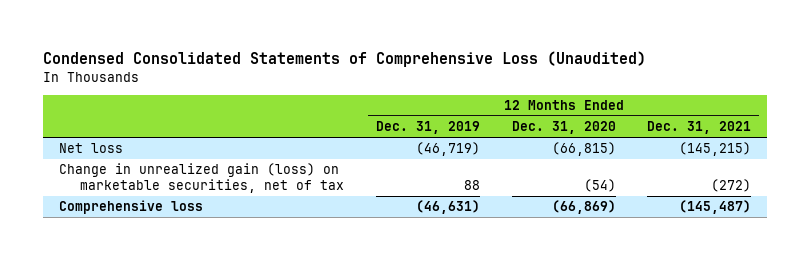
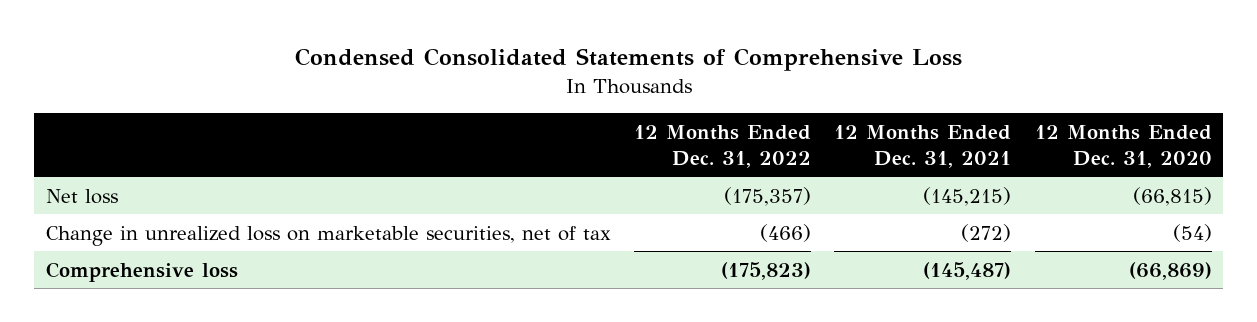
- Condensed Consolidated Statements of Comprehensive Loss (Unaudited)
+ Condensed Consolidated Statements of Comprehensive Loss
- | 12 Months Ended Dec. 31, 2019 | 12 Months Ended Dec. 31, 2020 | 12 Months Ended Dec. 31, 2021
+ | 12 Months Ended Dec. 31, 2022 | 12 Months Ended Dec. 31, 2021 | 12 Months Ended Dec. 31, 2020
- Change in unrealized gain (loss) on marketable securities, net of tax | 88 | (54) | (272)
+ Change in unrealized loss on marketable securities, net of tax | (466) | (272) | (54)

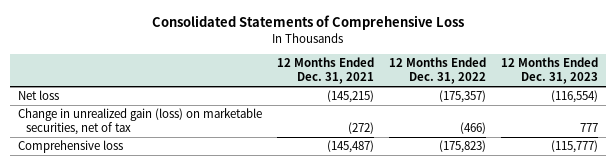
- Condensed Consolidated Statements of Comprehensive Loss
+ Consolidated Statements of Comprehensive Loss
- | 12 Months Ended Dec. 31, 2022 | 12 Months Ended Dec. 31, 2021 | 12 Months Ended Dec. 31, 2020
+ | 12 Months Ended Dec. 31, 2021 | 12 Months Ended Dec. 31, 2022 | 12 Months Ended Dec. 31, 2023
- Change in unrealized loss on marketable securities, net of tax | (466) | (272) | (54)
+ Change in unrealized gain (loss) on marketable securities, net of tax | (272) | (466) | 777

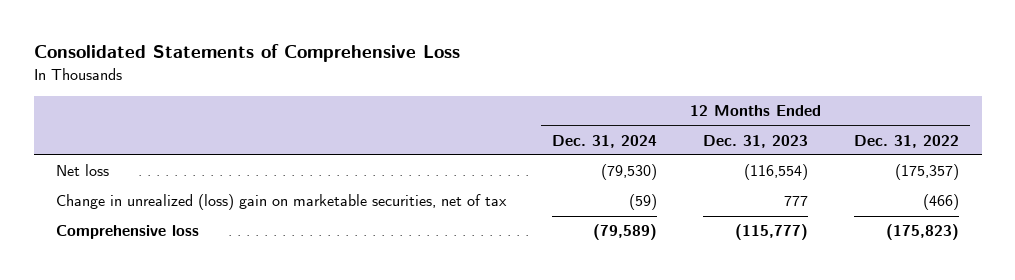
- | 12 Months Ended Dec. 31, 2021 | 12 Months Ended Dec. 31, 2022 | 12 Months Ended Dec. 31, 2023
+ | 12 Months Ended Dec. 31, 2024 | 12 Months Ended Dec. 31, 2023 | 12 Months Ended Dec. 31, 2022
- Change in unrealized gain (loss) on marketable securities, net of tax | (272) | (466) | 777
+ Change in unrealized (loss) gain on marketable securities, net of tax | (59) | 777 | (466)

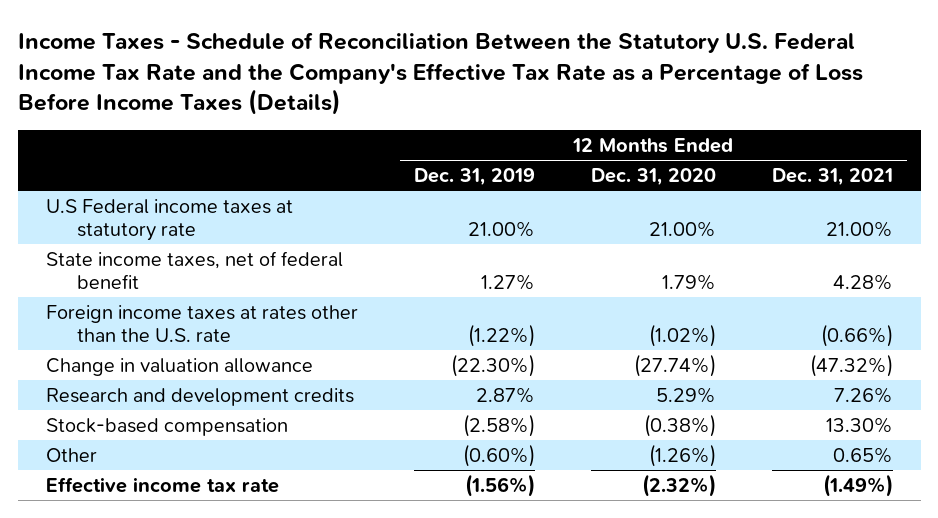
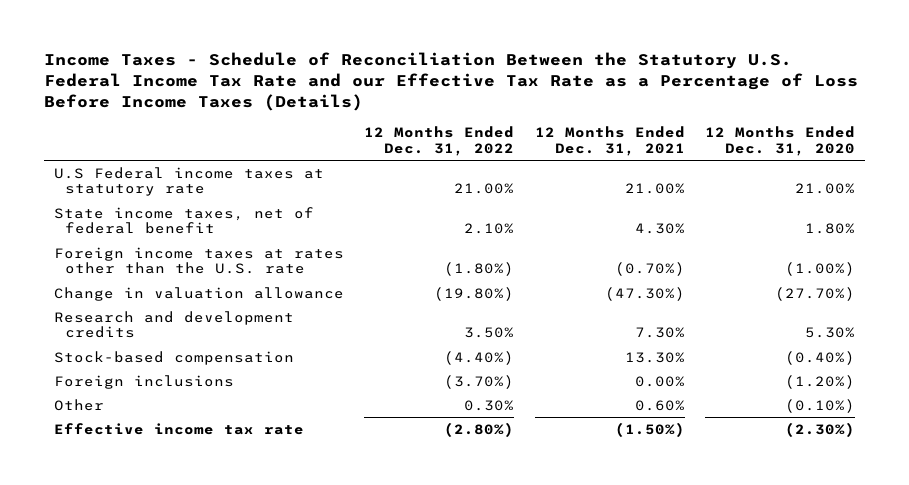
- Income Taxes - Schedule of Reconciliation Between the Statutory U.S. Federal Income Tax Rate and the Company's Effective Tax Rate as a Percentage of Loss Before Income Taxes (Details)
+ Income Taxes - Schedule of Reconciliation Between the Statutory U.S. Federal Income Tax Rate and our Effective Tax Rate as a Percentage of Loss Before Income Taxes (Details)
- | 12 Months Ended Dec. 31, 2019 | 12 Months Ended Dec. 31, 2020 | 12 Months Ended Dec. 31, 2021
+ | 12 Months Ended Dec. 31, 2022 | 12 Months Ended Dec. 31, 2021 | 12 Months Ended Dec. 31, 2020
- State income taxes, net of federal benefit | 1.27% | 1.79% | 4.28%
- Foreign income taxes at rates other than the U.S. rate | (1.22%) | (1.02%) | (0.66%)
- Change in valuation allowance | (22.30%) | (27.74%) | (47.32%)
- Research and development credits | 2.87% | 5.29% | 7.26%
- Stock-based compensation | (2.58%) | (0.38%) | 13.30%
- Other | (0.60%) | (1.26%) | 0.65%
- Effective income tax rate | (1.56%) | (2.32%) | (1.49%)
+ State income taxes, net of federal benefit | 2.10% | 4.30% | 1.80%
+ Foreign income taxes at rates other than the U.S. rate | (1.80%) | (0.70%) | (1.00%)
+ Change in valuation allowance | (19.80%) | (47.30%) | (27.70%)
+ Research and development credits | 3.50% | 7.30% | 5.30%
+ Stock-based compensation | (4.40%) | 13.30% | (0.40%)
+ Foreign inclusions | (3.70%) | 0.00% | (1.20%)
+ Other | 0.30% | 0.60% | (0.10%)
+ Effective income tax rate | (2.80%) | (1.50%) | (2.30%)

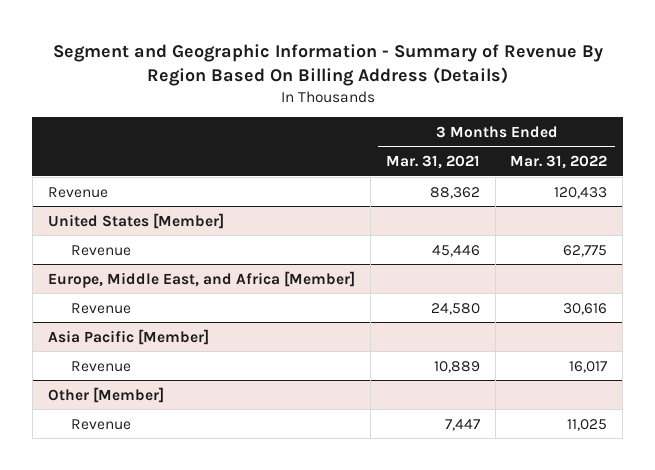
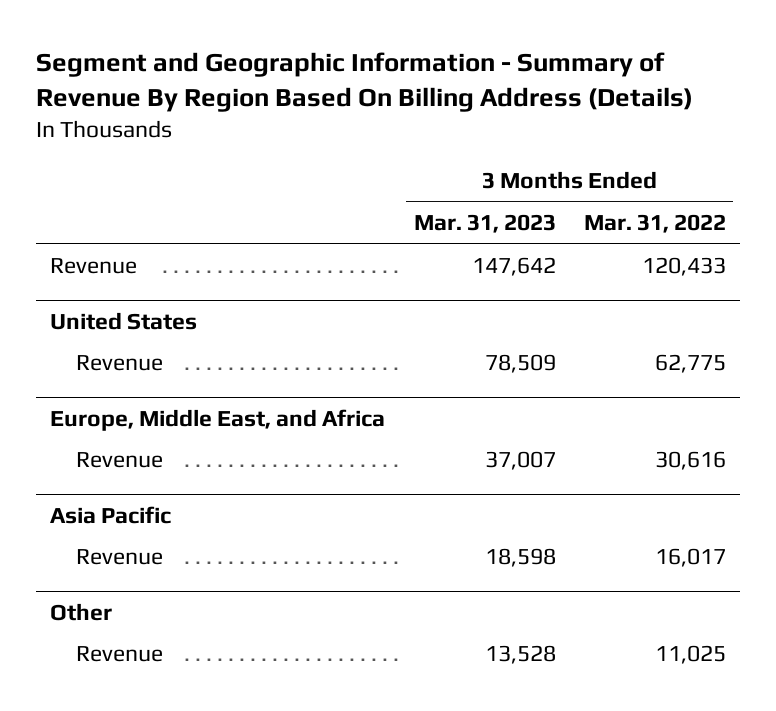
- | 3 Months Ended Mar. 31, 2021 | 3 Months Ended Mar. 31, 2022
+ | 3 Months Ended Mar. 31, 2023 | 3 Months Ended Mar. 31, 2022
- United States [Member]
+ United States
- Europe, Middle East, and Africa [Member]
+ Europe, Middle East, and Africa
- Asia Pacific [Member]
+ Asia Pacific
- Other [Member]
+ Other

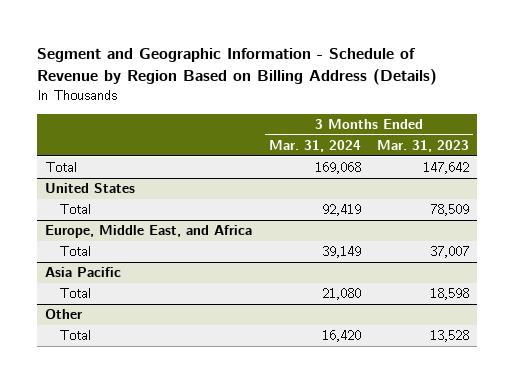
- Segment and Geographic Information - Summary of Revenue By Region Based On Billing Address (Details)
+ Segment and Geographic Information - Schedule of Revenue by Region Based on Billing Address (Details)
- | 3 Months Ended Mar. 31, 2023 | 3 Months Ended Mar. 31, 2022
+ | 3 Months Ended Mar. 31, 2024 | 3 Months Ended Mar. 31, 2023
- Revenue | 147,642 | 120,433
+ Total | 169,068 | 147,642
@ United States
- Revenue | 78,509 | 62,775
+ Total | 92,419 | 78,509
@ Europe, Middle East, and Africa
- Revenue | 37,007 | 30,616
+ Total | 39,149 | 37,007
@ Asia Pacific
- Revenue | 18,598 | 16,017
+ Total | 21,080 | 18,598
@ Other
- Revenue | 13,528 | 11,025
+ Total | 16,420 | 13,528

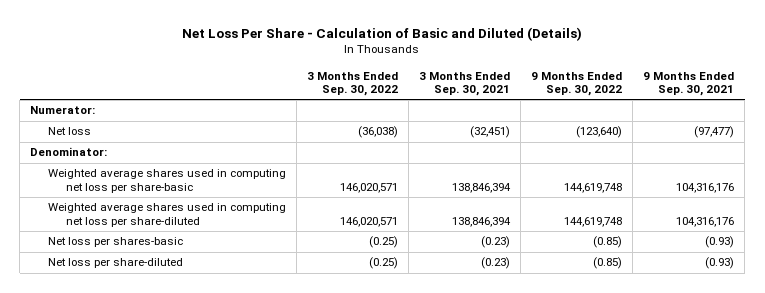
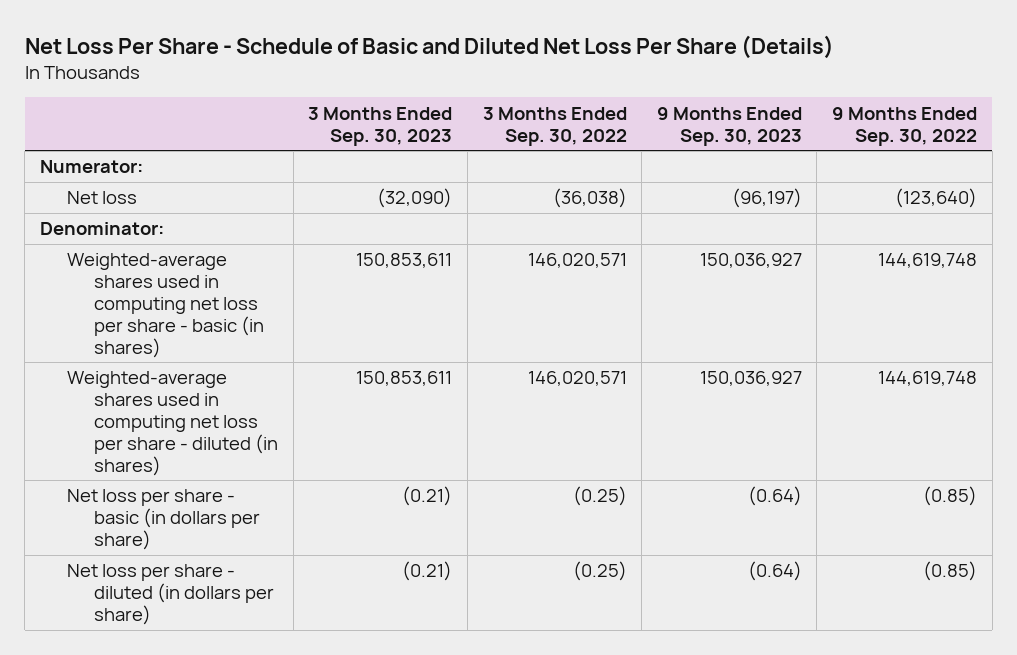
- Net Loss Per Share - Calculation of Basic and Diluted (Details)
+ Net Loss Per Share - Schedule of Basic and Diluted Net Loss Per Share (Details)
- | 3 Months Ended Sep. 30, 2022 | 3 Months Ended Sep. 30, 2021 | 9 Months Ended Sep. 30, 2022 | 9 Months Ended Sep. 30, 2021
+ | 3 Months Ended Sep. 30, 2023 | 3 Months Ended Sep. 30, 2022 | 9 Months Ended Sep. 30, 2023 | 9 Months Ended Sep. 30, 2022
- Weighted average shares used in computing net loss per share-basic | 146,020,571 | 138,846,394 | 144,619,748 | 104,316,176
- Weighted average shares used in computing net loss per share-diluted | 146,020,571 | 138,846,394 | 144,619,748 | 104,316,176
- Net loss per shares-basic | (0.25) | (0.23) | (0.85) | (0.93)
- Net loss per share-diluted | (0.25) | (0.23) | (0.85) | (0.93)
+ Weighted-average shares used in computing net loss per share - basic (in shares) | 150,853,611 | 146,020,571 | 150,036,927 | 144,619,748
+ Weighted-average shares used in computing net loss per share - diluted (in shares) | 150,853,611 | 146,020,571 | 150,036,927 | 144,619,748
+ Net loss per share - basic (in dollars per share) | (0.21) | (0.25) | (0.64) | (0.85)
+ Net loss per share - diluted (in dollars per share) | (0.21) | (0.25) | (0.64) | (0.85)

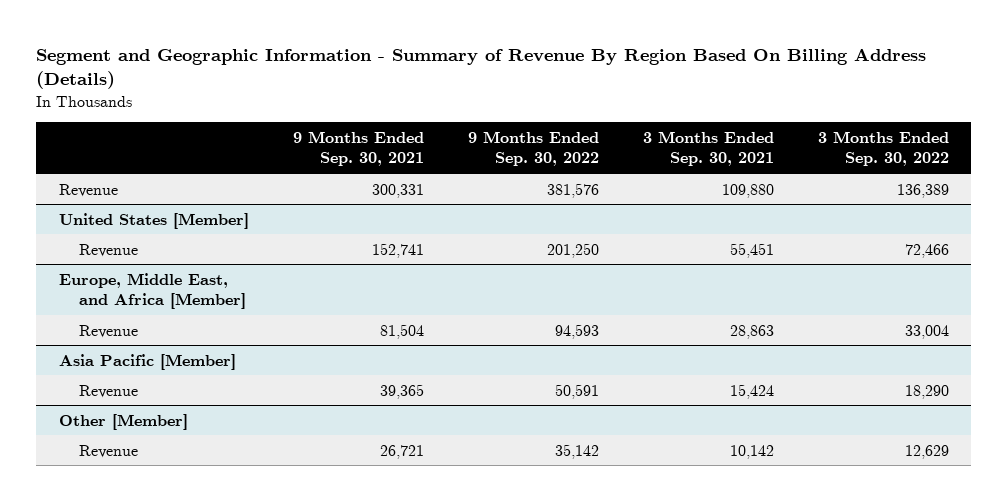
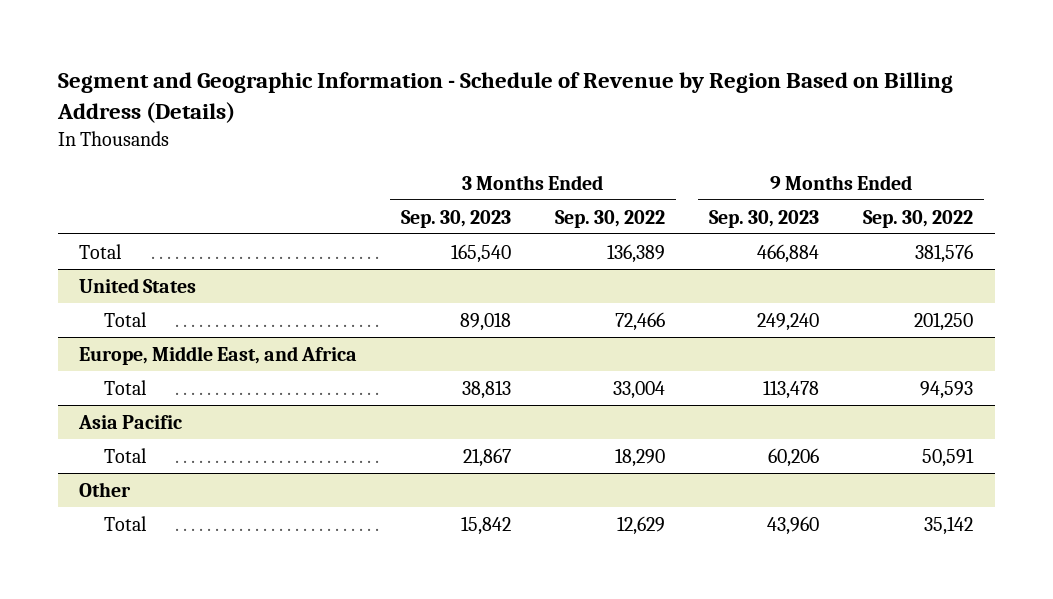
- Segment and Geographic Information - Summary of Revenue By Region Based On Billing Address (Details)
+ Segment and Geographic Information - Schedule of Revenue by Region Based on Billing Address (Details)
- | 9 Months Ended Sep. 30, 2021 | 9 Months Ended Sep. 30, 2022 | 3 Months Ended Sep. 30, 2021 | 3 Months Ended Sep. 30, 2022
+ | 3 Months Ended Sep. 30, 2023 | 3 Months Ended Sep. 30, 2022 | 9 Months Ended Sep. 30, 2023 | 9 Months Ended Sep. 30, 2022
- Revenue | 300,331 | 381,576 | 109,880 | 136,389
- United States [Member]
- Revenue | 152,741 | 201,250 | 55,451 | 72,466
- Europe, Middle East, and Africa [Member]
- Revenue | 81,504 | 94,593 | 28,863 | 33,004
- Asia Pacific [Member]
- Revenue | 39,365 | 50,591 | 15,424 | 18,290
- Other [Member]
- Revenue | 26,721 | 35,142 | 10,142 | 12,629
+ Total | 165,540 | 136,389 | 466,884 | 381,576
+ United States
+ Total | 89,018 | 72,466 | 249,240 | 201,250
+ Europe, Middle East, and Africa
+ Total | 38,813 | 33,004 | 113,478 | 94,593
+ Asia Pacific
+ Total | 21,867 | 18,290 | 60,206 | 50,591
+ Other
+ Total | 15,842 | 12,629 | 43,960 | 35,142

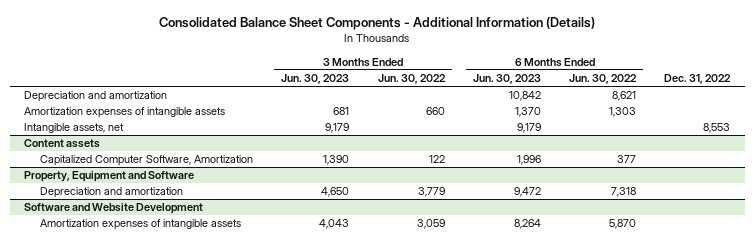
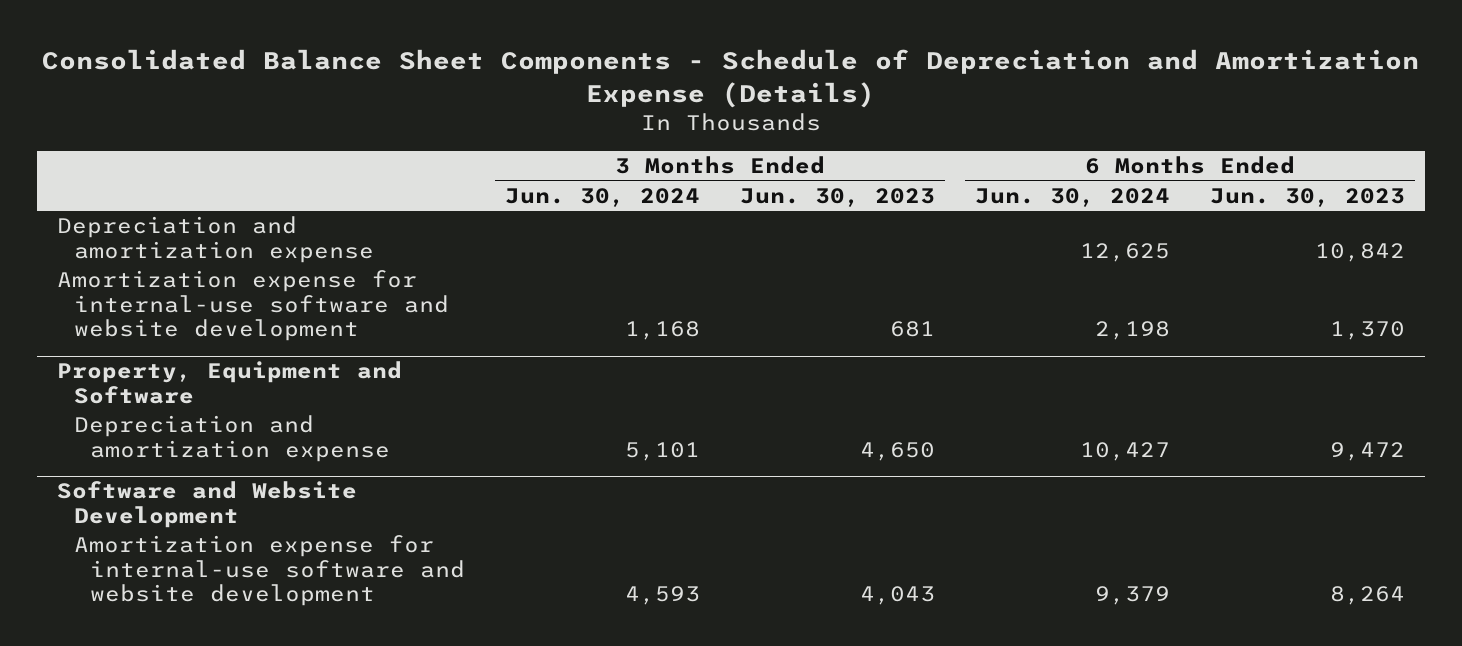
- Consolidated Balance Sheet Components - Additional Information (Details)
+ Consolidated Balance Sheet Components - Schedule of Depreciation and Amortization Expense (Details)
- | 3 Months Ended Jun. 30, 2023 | 3 Months Ended Jun. 30, 2022 | 6 Months Ended Jun. 30, 2023 | 6 Months Ended Jun. 30, 2022 | Dec. 31, 2022
+ | 3 Months Ended Jun. 30, 2024 | 3 Months Ended Jun. 30, 2023 | 6 Months Ended Jun. 30, 2024 | 6 Months Ended Jun. 30, 2023
- Depreciation and amortization | | | 10,842 | 8,621 |
- Amortization expenses of intangible assets | 681 | 660 | 1,370 | 1,303 |
- Intangible assets, net | 9,179 | | 9,179 | | 8,553
- Content assets
- Capitalized Computer Software, Amortization | 1,390 | 122 | 1,996 | 377 |
+ Depreciation and amortization expense | | | 12,625 | 10,842
+ Amortization expense for internal-use software and website development | 1,168 | 681 | 2,198 | 1,370
@ Property, Equipment and Software
- Depreciation and amortization | 4,650 | 3,779 | 9,472 | 7,318 |
+ Depreciation and amortization expense | 5,101 | 4,650 | 10,427 | 9,472
@ Software and Website Development
- Amortization expenses of intangible assets | 4,043 | 3,059 | 8,264 | 5,870 |
+ Amortization expense for internal-use software and website development | 4,593 | 4,043 | 9,379 | 8,264

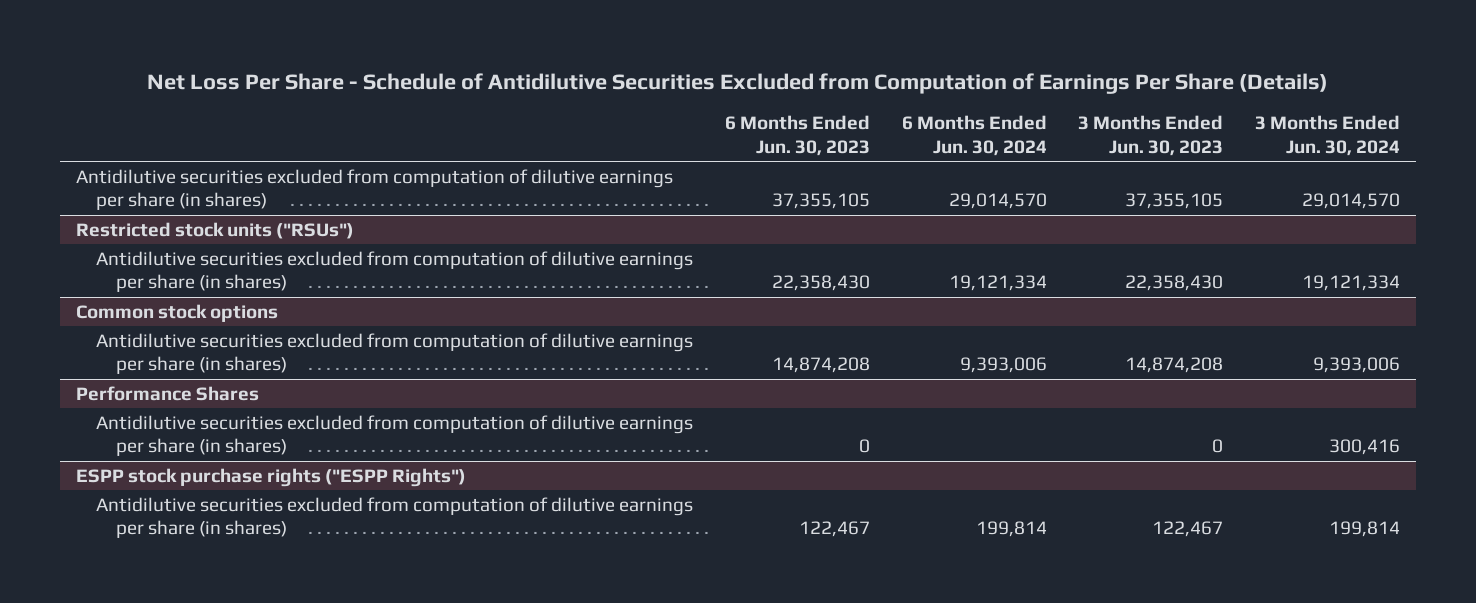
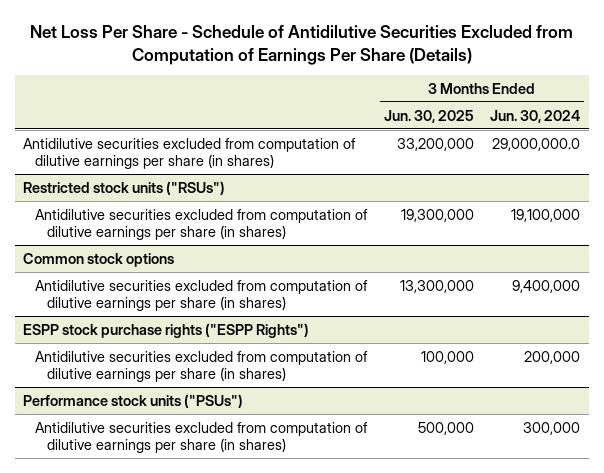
- | 6 Months Ended Jun. 30, 2023 | 6 Months Ended Jun. 30, 2024 | 3 Months Ended Jun. 30, 2023 | 3 Months Ended Jun. 30, 2024
+ | 3 Months Ended Jun. 30, 2025 | 3 Months Ended Jun. 30, 2024
- Antidilutive securities excluded from computation of dilutive earnings per share (in shares) | 37,355,105 | 29,014,570 | 37,355,105 | 29,014,570
+ Antidilutive securities excluded from computation of dilutive earnings per share (in shares) | 33,200,000 | 29,000,000.0
@ Restricted stock units ("RSUs")
- Antidilutive securities excluded from computation of dilutive earnings per share (in shares) | 22,358,430 | 19,121,334 | 22,358,430 | 19,121,334
+ Antidilutive securities excluded from computation of dilutive earnings per share (in shares) | 19,300,000 | 19,100,000
@ Common stock options
- Antidilutive securities excluded from computation of dilutive earnings per share (in shares) | 14,874,208 | 9,393,006 | 14,874,208 | 9,393,006
- Performance Shares
- Antidilutive securities excluded from computation of dilutive earnings per share (in shares) | 0 | | 0 | 300,416
@ Common stock options
+ Antidilutive securities excluded from computation of dilutive earnings per share (in shares) | 13,300,000 | 9,400,000
@ ESPP stock purchase rights ("ESPP Rights")
- Antidilutive securities excluded from computation of dilutive earnings per share (in shares) | 122,467 | 199,814 | 122,467 | 199,814
+ Antidilutive securities excluded from computation of dilutive earnings per share (in shares) | 100,000 | 200,000
+ Performance stock units ("PSUs")
+ Antidilutive securities excluded from computation of dilutive earnings per share (in shares) | 500,000 | 300,000

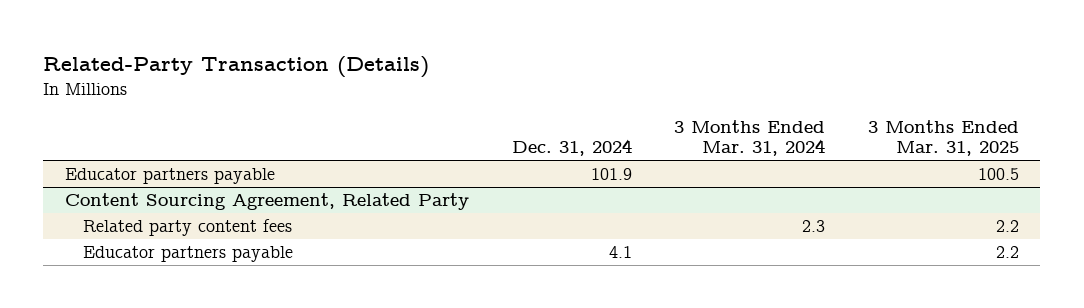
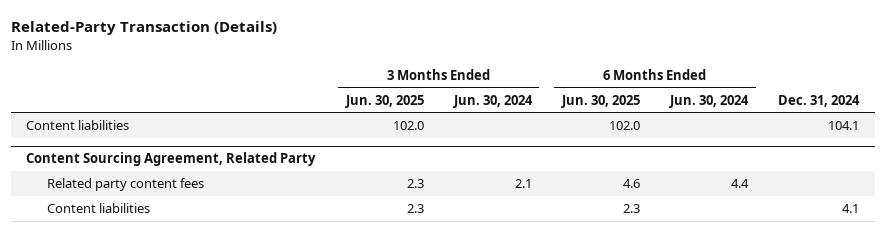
- | Dec. 31, 2024 | 3 Months Ended Mar. 31, 2024 | 3 Months Ended Mar. 31, 2025
+ | 3 Months Ended Jun. 30, 2025 | 3 Months Ended Jun. 30, 2024 | 6 Months Ended Jun. 30, 2025 | 6 Months Ended Jun. 30, 2024 | Dec. 31, 2024
- Educator partners payable | 101.9 | | 100.5
+ Content liabilities | 102.0 | | 102.0 | | 104.1
@ Content Sourcing Agreement, Related Party
- Educator partners payable | 4.1 | | 2.2
+ Content liabilities | 2.3 | | 2.3 | | 4.1

